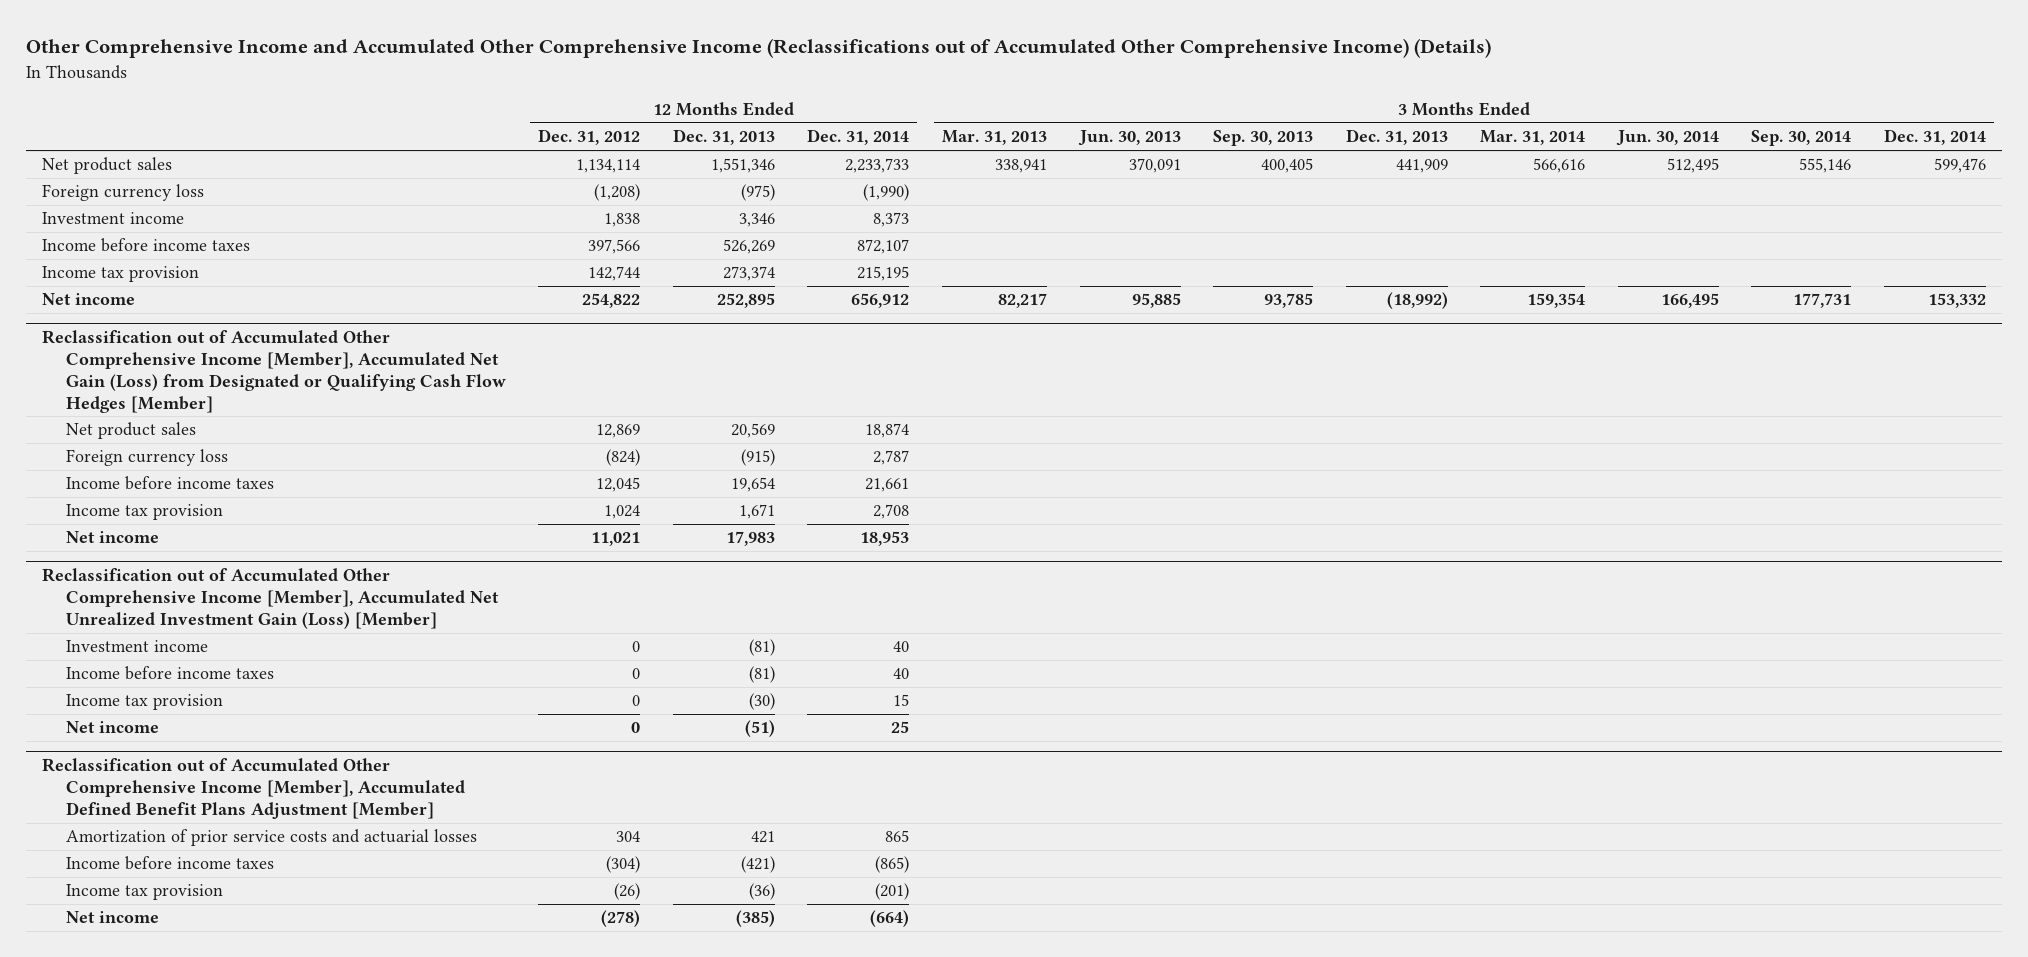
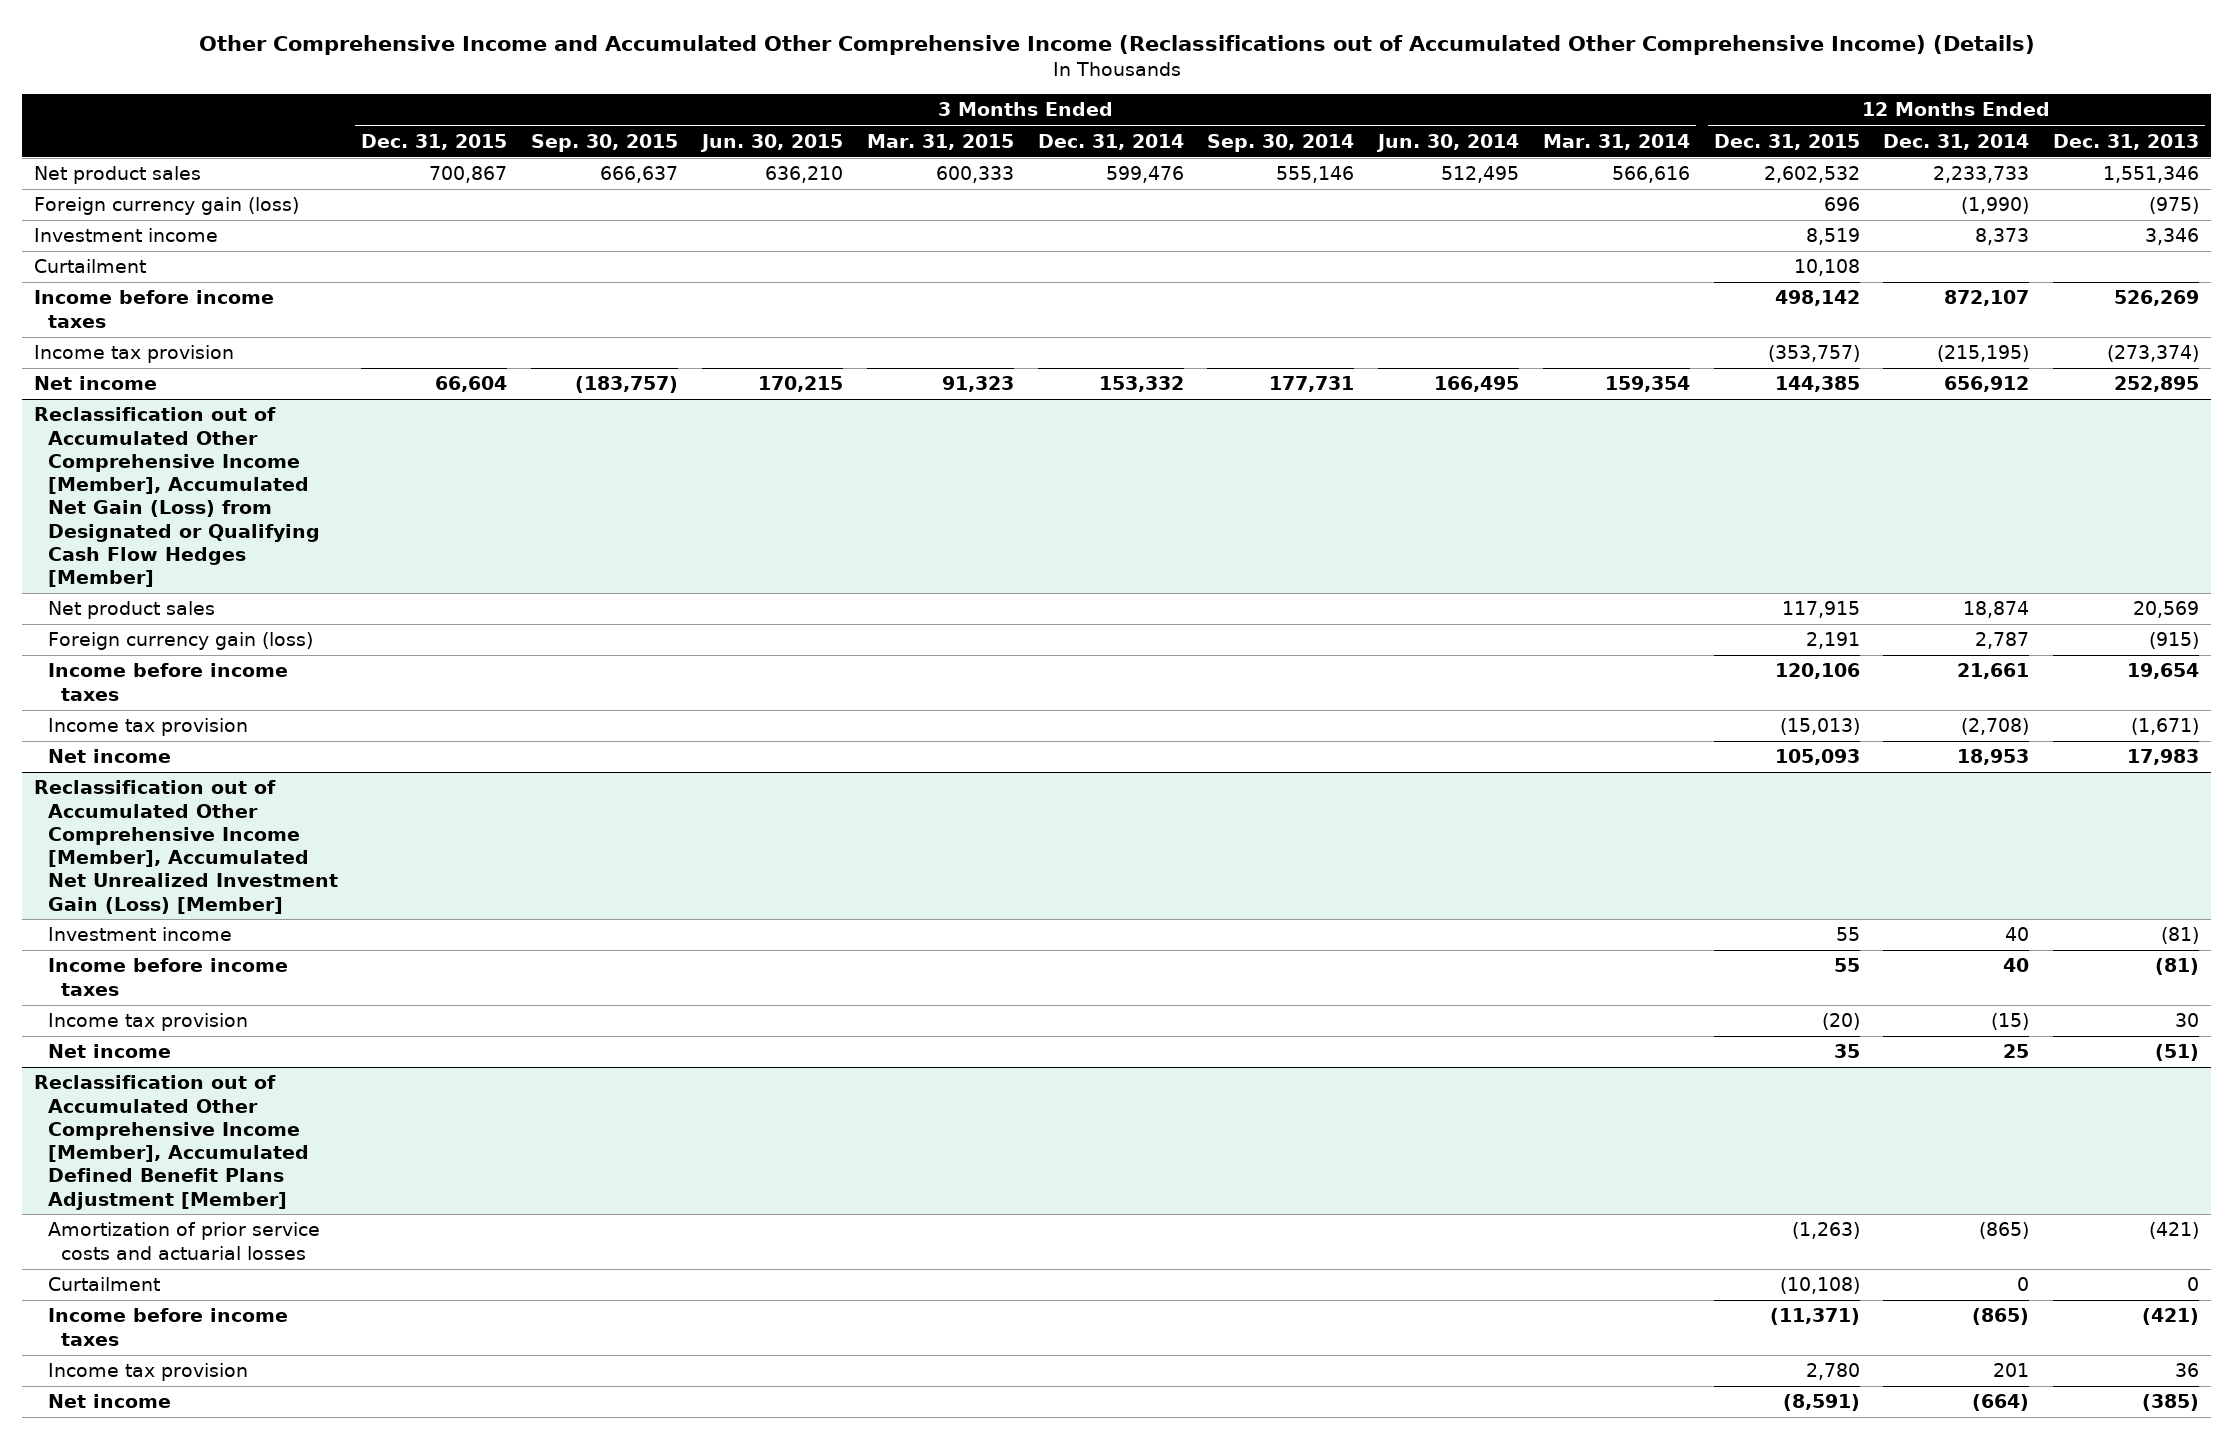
- | 12 Months Ended Dec. 31, 2012 | 12 Months Ended Dec. 31, 2013 | 12 Months Ended Dec. 31, 2014 | 3 Months Ended Mar. 31, 2013 | 3 Months Ended Jun. 30, 2013 | 3 Months Ended Sep. 30, 2013 | 3 Months Ended Dec. 31, 2013 | 3 Months Ended Mar. 31, 2014 | 3 Months Ended Jun. 30, 2014 | 3 Months Ended Sep. 30, 2014 | 3 Months Ended Dec. 31, 2014
+ | 3 Months Ended Dec. 31, 2015 | 3 Months Ended Sep. 30, 2015 | 3 Months Ended Jun. 30, 2015 | 3 Months Ended Mar. 31, 2015 | 3 Months Ended Dec. 31, 2014 | 3 Months Ended Sep. 30, 2014 | 3 Months Ended Jun. 30, 2014 | 3 Months Ended Mar. 31, 2014 | 12 Months Ended Dec. 31, 2015 | 12 Months Ended Dec. 31, 2014 | 12 Months Ended Dec. 31, 2013
- Foreign currency loss | (1,208) | (975) | (1,990) | | | | | | | |
+ Foreign currency gain (loss) | | | | | | | | | 696 | (1,990) | (975)
+ Curtailment | | | | | | | | | 10,108 | |
- Income tax provision | 142,744 | 273,374 | 215,195 | | | | | | | |
+ Income tax provision | | | | | | | | | (353,757) | (215,195) | (273,374)
@ Reclassification out of Accumulated Other Comprehensive Income [Member], Accumulated Net Gain (Loss) from Designated or Qualifying Cash Flow Hedges [Member]
- Foreign currency loss | (824) | (915) | 2,787 | | | | | | | |
+ Foreign currency gain (loss) | | | | | | | | | 2,191 | 2,787 | (915)
- Income tax provision | 1,024 | 1,671 | 2,708 | | | | | | | |
+ Income tax provision | | | | | | | | | (15,013) | (2,708) | (1,671)
@ Reclassification out of Accumulated Other Comprehensive Income [Member], Accumulated Net Unrealized Investment Gain (Loss) [Member]
- Income tax provision | 0 | (30) | 15 | | | | | | | |
+ Income tax provision | | | | | | | | | (20) | (15) | 30
@ Reclassification out of Accumulated Other Comprehensive Income [Member], Accumulated Defined Benefit Plans Adjustment [Member]
- Amortization of prior service costs and actuarial losses | 304 | 421 | 865 | | | | | | | |
+ Amortization of prior service costs and actuarial losses | | | | | | | | | (1,263) | (865) | (421)
+ Curtailment | | | | | | | | | (10,108) | 0 | 0
- Income tax provision | (26) | (36) | (201) | | | | | | | |
+ Income tax provision | | | | | | | | | 2,780 | 201 | 36

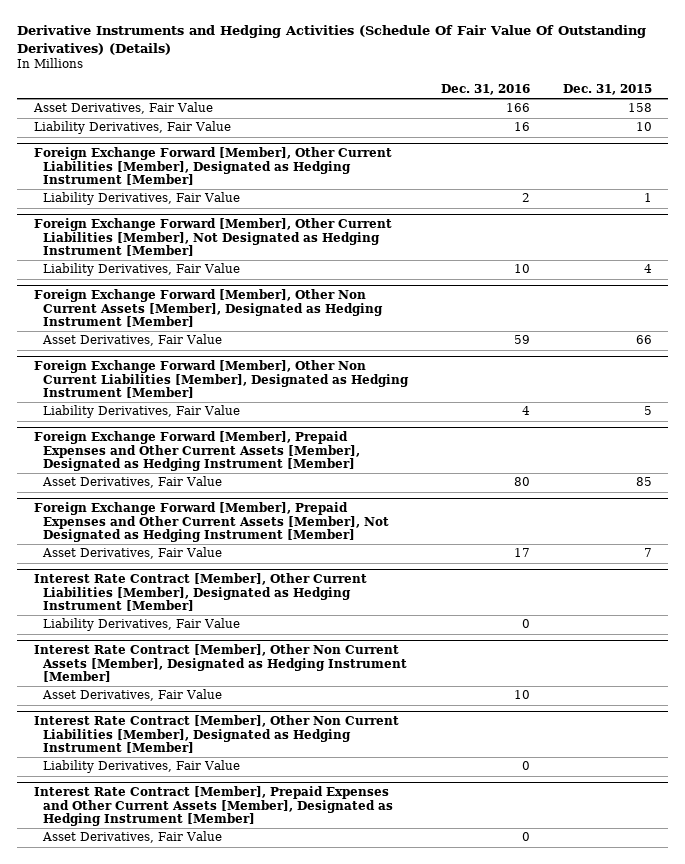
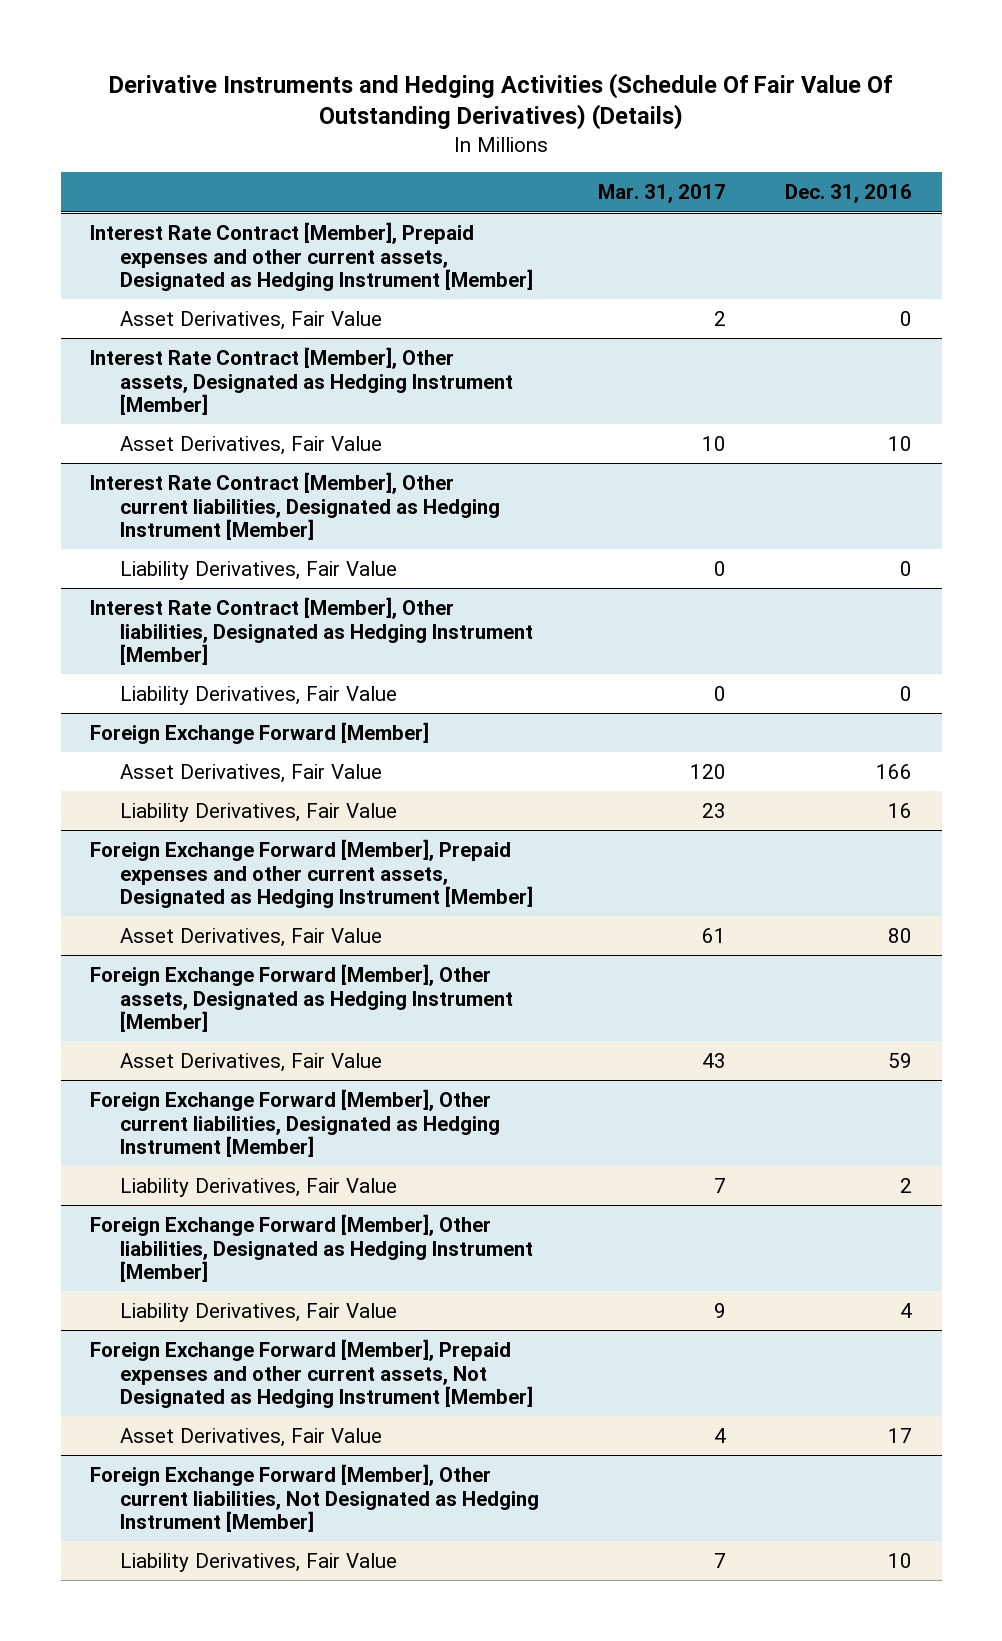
- | Dec. 31, 2016 | Dec. 31, 2015
+ | Mar. 31, 2017 | Dec. 31, 2016
+ Interest Rate Contract [Member], Prepaid expenses and other current assets, Designated as Hedging Instrument [Member]
+ Asset Derivatives, Fair Value | 2 | 0
+ Interest Rate Contract [Member], Other assets, Designated as Hedging Instrument [Member]
+ Asset Derivatives, Fair Value | 10 | 10
+ Interest Rate Contract [Member], Other current liabilities, Designated as Hedging Instrument [Member]
+ Liability Derivatives, Fair Value | 0 | 0
+ Interest Rate Contract [Member], Other liabilities, Designated as Hedging Instrument [Member]
+ Liability Derivatives, Fair Value | 0 | 0
+ Foreign Exchange Forward [Member]
- Foreign Exchange Forward [Member], Other Current Liabilities [Member], Designated as Hedging Instrument [Member]
- Liability Derivatives, Fair Value | 2 | 1
- Foreign Exchange Forward [Member], Other Current Liabilities [Member], Not Designated as Hedging Instrument [Member]
- Liability Derivatives, Fair Value | 10 | 4
- Foreign Exchange Forward [Member], Other Non Current Assets [Member], Designated as Hedging Instrument [Member]
+ Foreign Exchange Forward [Member], Prepaid expenses and other current assets, Designated as Hedging Instrument [Member]
+ Asset Derivatives, Fair Value | 61 | 80
+ Foreign Exchange Forward [Member], Other assets, Designated as Hedging Instrument [Member]
- Foreign Exchange Forward [Member], Other Non Current Liabilities [Member], Designated as Hedging Instrument [Member]
+ Foreign Exchange Forward [Member], Other current liabilities, Designated as Hedging Instrument [Member]
+ Liability Derivatives, Fair Value | 7 | 2
+ Foreign Exchange Forward [Member], Other liabilities, Designated as Hedging Instrument [Member]
- Foreign Exchange Forward [Member], Prepaid Expenses and Other Current Assets [Member], Designated as Hedging Instrument [Member]
- Asset Derivatives, Fair Value | 80 | 85
- Foreign Exchange Forward [Member], Prepaid Expenses and Other Current Assets [Member], Not Designated as Hedging Instrument [Member]
+ Foreign Exchange Forward [Member], Prepaid expenses and other current assets, Not Designated as Hedging Instrument [Member]
- Interest Rate Contract [Member], Other Current Liabilities [Member], Designated as Hedging Instrument [Member]
- Liability Derivatives, Fair Value | 0 |
- Interest Rate Contract [Member], Other Non Current Assets [Member], Designated as Hedging Instrument [Member]
- Asset Derivatives, Fair Value | 10 |
- Interest Rate Contract [Member], Other Non Current Liabilities [Member], Designated as Hedging Instrument [Member]
- Liability Derivatives, Fair Value | 0 |
- Interest Rate Contract [Member], Prepaid Expenses and Other Current Assets [Member], Designated as Hedging Instrument [Member]
- Asset Derivatives, Fair Value | 0 |
+ Foreign Exchange Forward [Member], Other current liabilities, Not Designated as Hedging Instrument [Member]
+ Liability Derivatives, Fair Value | 7 | 10

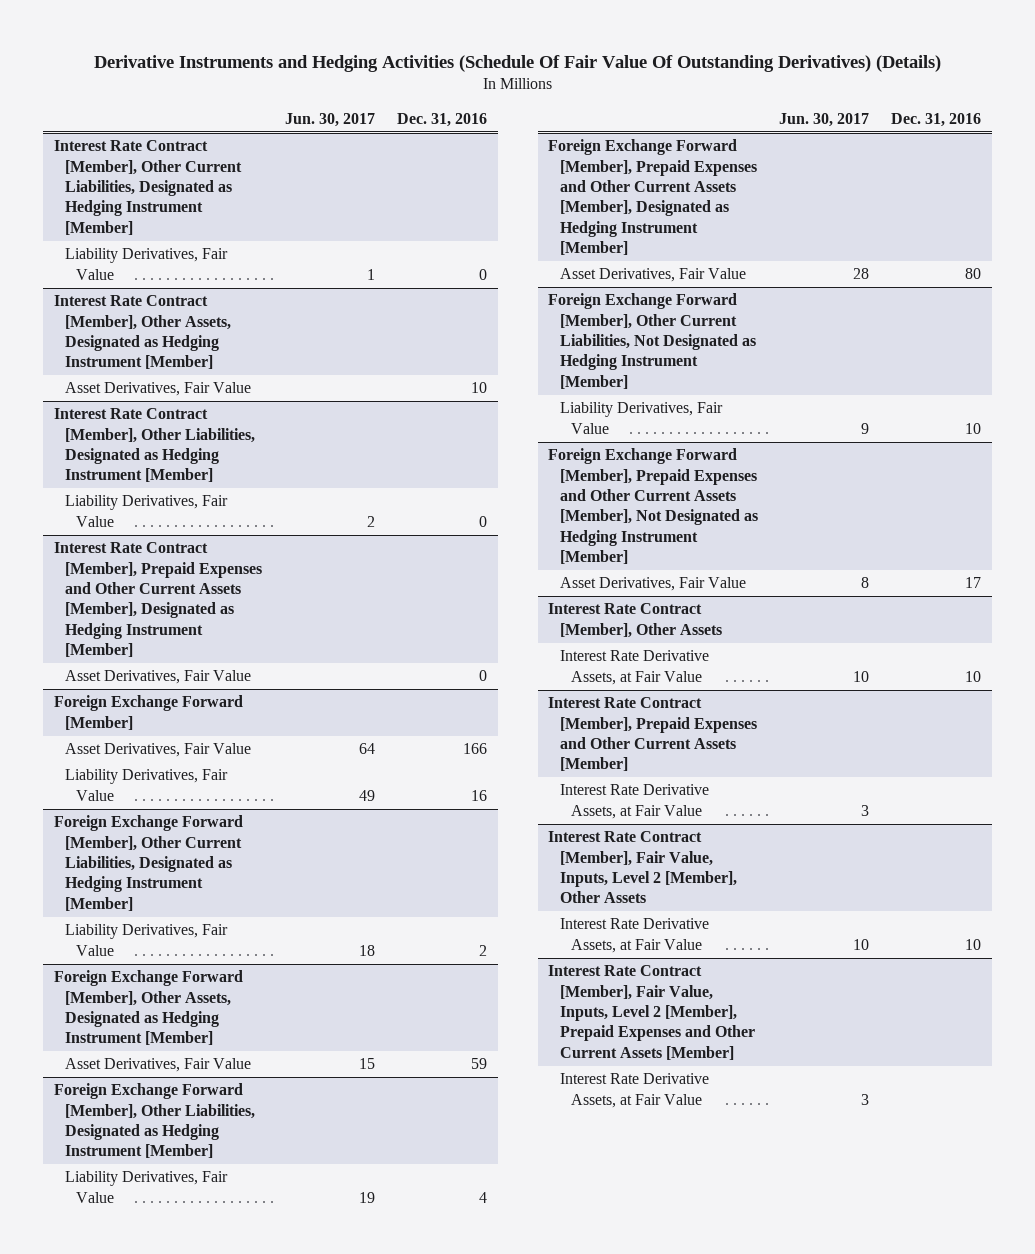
- | Mar. 31, 2017 | Dec. 31, 2016
+ | Jun. 30, 2017 | Dec. 31, 2016
- Interest Rate Contract [Member], Prepaid expenses and other current assets, Designated as Hedging Instrument [Member]
- Asset Derivatives, Fair Value | 2 | 0
- Interest Rate Contract [Member], Other assets, Designated as Hedging Instrument [Member]
- Asset Derivatives, Fair Value | 10 | 10
- Interest Rate Contract [Member], Other current liabilities, Designated as Hedging Instrument [Member]
+ Interest Rate Contract [Member], Other Current Liabilities, Designated as Hedging Instrument [Member]
- Interest Rate Contract [Member], Other liabilities, Designated as Hedging Instrument [Member]
+ Interest Rate Contract [Member], Other Assets, Designated as Hedging Instrument [Member]
+ Asset Derivatives, Fair Value | | 10
+ Interest Rate Contract [Member], Other Liabilities, Designated as Hedging Instrument [Member]
+ Interest Rate Contract [Member], Prepaid Expenses and Other Current Assets [Member], Designated as Hedging Instrument [Member]
+ Asset Derivatives, Fair Value | | 0
- Foreign Exchange Forward [Member], Prepaid expenses and other current assets, Designated as Hedging Instrument [Member]
- Asset Derivatives, Fair Value | 61 | 80
- Foreign Exchange Forward [Member], Other assets, Designated as Hedging Instrument [Member]
- Asset Derivatives, Fair Value | 43 | 59
- Foreign Exchange Forward [Member], Other current liabilities, Designated as Hedging Instrument [Member]
+ Foreign Exchange Forward [Member], Other Current Liabilities, Designated as Hedging Instrument [Member]
- Foreign Exchange Forward [Member], Other liabilities, Designated as Hedging Instrument [Member]
+ Foreign Exchange Forward [Member], Other Assets, Designated as Hedging Instrument [Member]
+ Asset Derivatives, Fair Value | 15 | 59
+ Foreign Exchange Forward [Member], Other Liabilities, Designated as Hedging Instrument [Member]
- Foreign Exchange Forward [Member], Prepaid expenses and other current assets, Not Designated as Hedging Instrument [Member]
- Asset Derivatives, Fair Value | 4 | 17
- Foreign Exchange Forward [Member], Other current liabilities, Not Designated as Hedging Instrument [Member]
+ Foreign Exchange Forward [Member], Prepaid Expenses and Other Current Assets [Member], Designated as Hedging Instrument [Member]
+ Asset Derivatives, Fair Value | 28 | 80
+ Foreign Exchange Forward [Member], Other Current Liabilities, Not Designated as Hedging Instrument [Member]
+ Foreign Exchange Forward [Member], Prepaid Expenses and Other Current Assets [Member], Not Designated as Hedging Instrument [Member]
+ Asset Derivatives, Fair Value | 8 | 17
+ Interest Rate Contract [Member], Other Assets
+ Interest Rate Derivative Assets, at Fair Value | 10 | 10
+ Interest Rate Contract [Member], Prepaid Expenses and Other Current Assets [Member]
+ Interest Rate Derivative Assets, at Fair Value | 3 |
+ Interest Rate Contract [Member], Fair Value, Inputs, Level 2 [Member], Other Assets
+ Interest Rate Derivative Assets, at Fair Value | 10 | 10
+ Interest Rate Contract [Member], Fair Value, Inputs, Level 2 [Member], Prepaid Expenses and Other Current Assets [Member]
+ Interest Rate Derivative Assets, at Fair Value | 3 |

